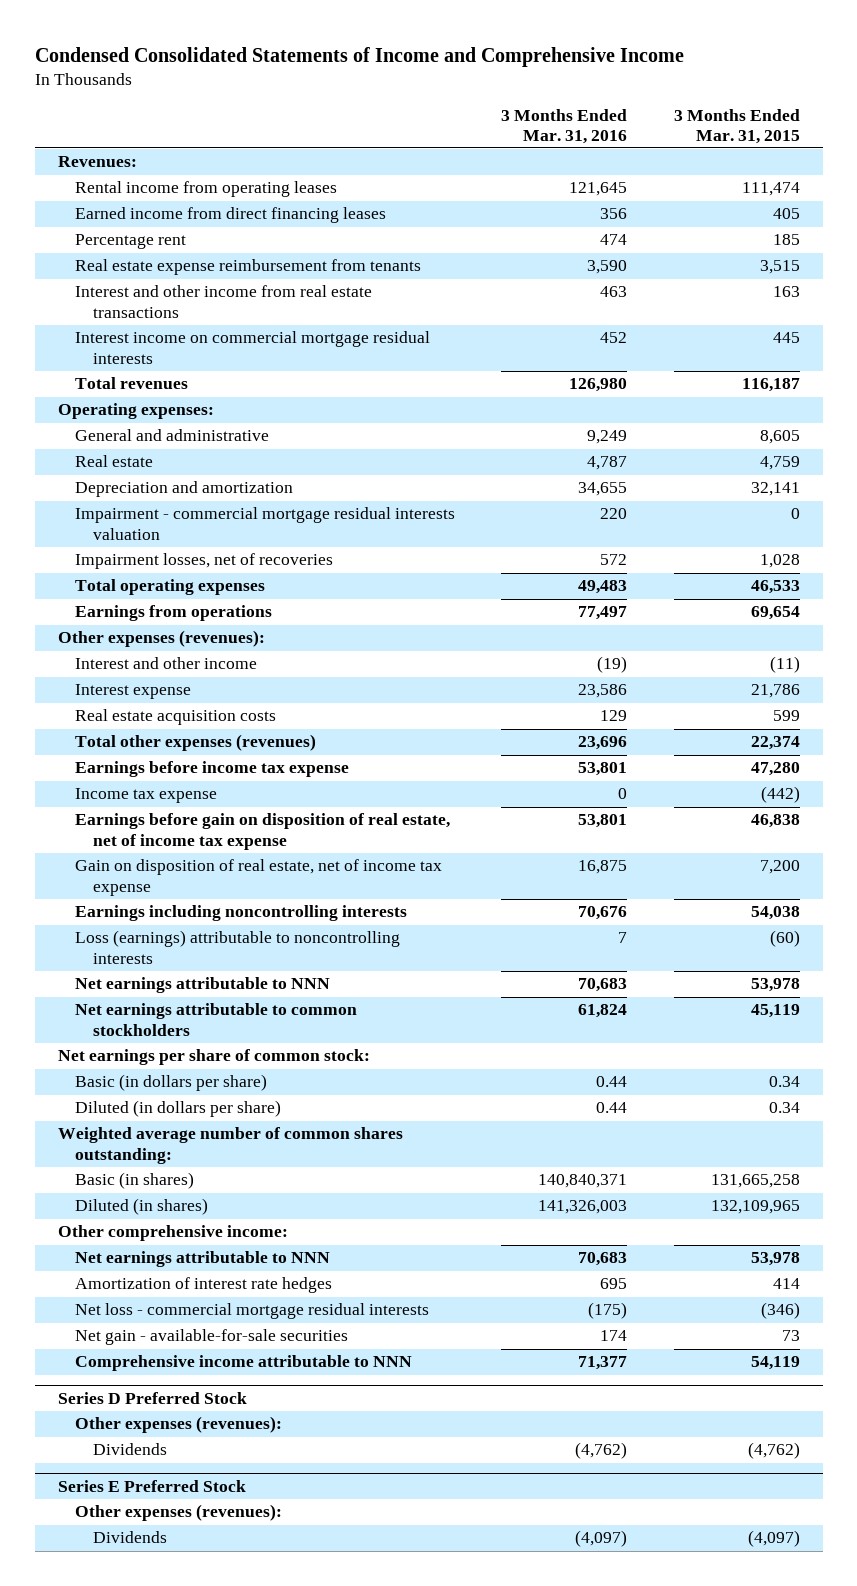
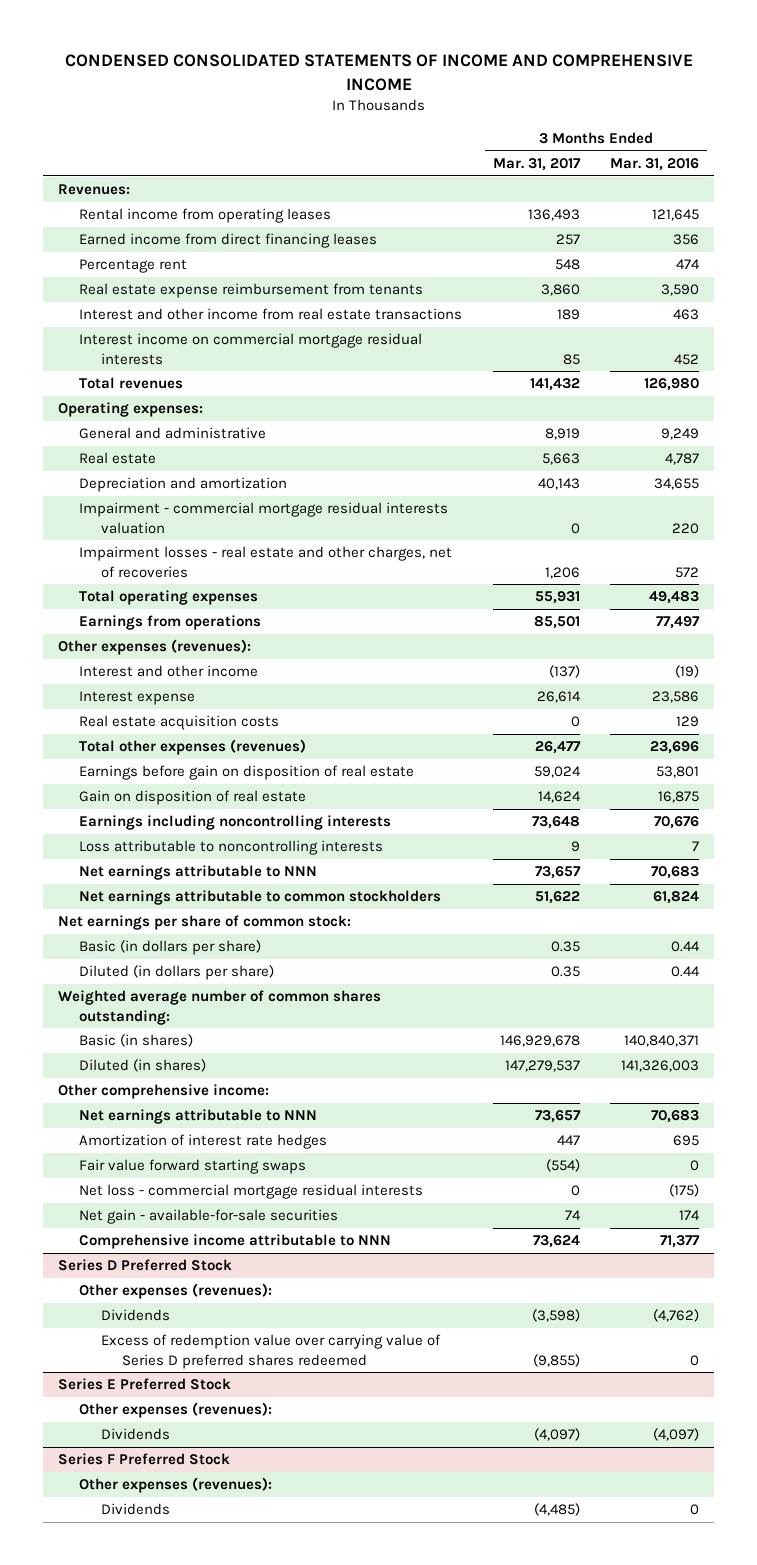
- Condensed Consolidated Statements of Income and Comprehensive Income
+ CONDENSED CONSOLIDATED STATEMENTS OF INCOME AND COMPREHENSIVE INCOME
- | 3 Months Ended Mar. 31, 2016 | 3 Months Ended Mar. 31, 2015
+ | 3 Months Ended Mar. 31, 2017 | 3 Months Ended Mar. 31, 2016
- Impairment losses, net of recoveries | 572 | 1,028
+ Impairment losses - real estate and other charges, net of recoveries | 1,206 | 572
- Earnings before income tax expense | 53,801 | 47,280
- Income tax expense | 0 | (442)
- Earnings before gain on disposition of real estate, net of income tax expense | 53,801 | 46,838
- Gain on disposition of real estate, net of income tax expense | 16,875 | 7,200
+ Earnings before gain on disposition of real estate | 59,024 | 53,801
+ Gain on disposition of real estate | 14,624 | 16,875
- Loss (earnings) attributable to noncontrolling interests | 7 | (60)
+ Loss attributable to noncontrolling interests | 9 | 7
+ Fair value forward starting swaps | (554) | 0
@ Series D Preferred Stock
+ Excess of redemption value over carrying value of Series D preferred shares redeemed | (9,855) | 0
+ Series F Preferred Stock
+ Other expenses (revenues):
+ Dividends | (4,485) | 0

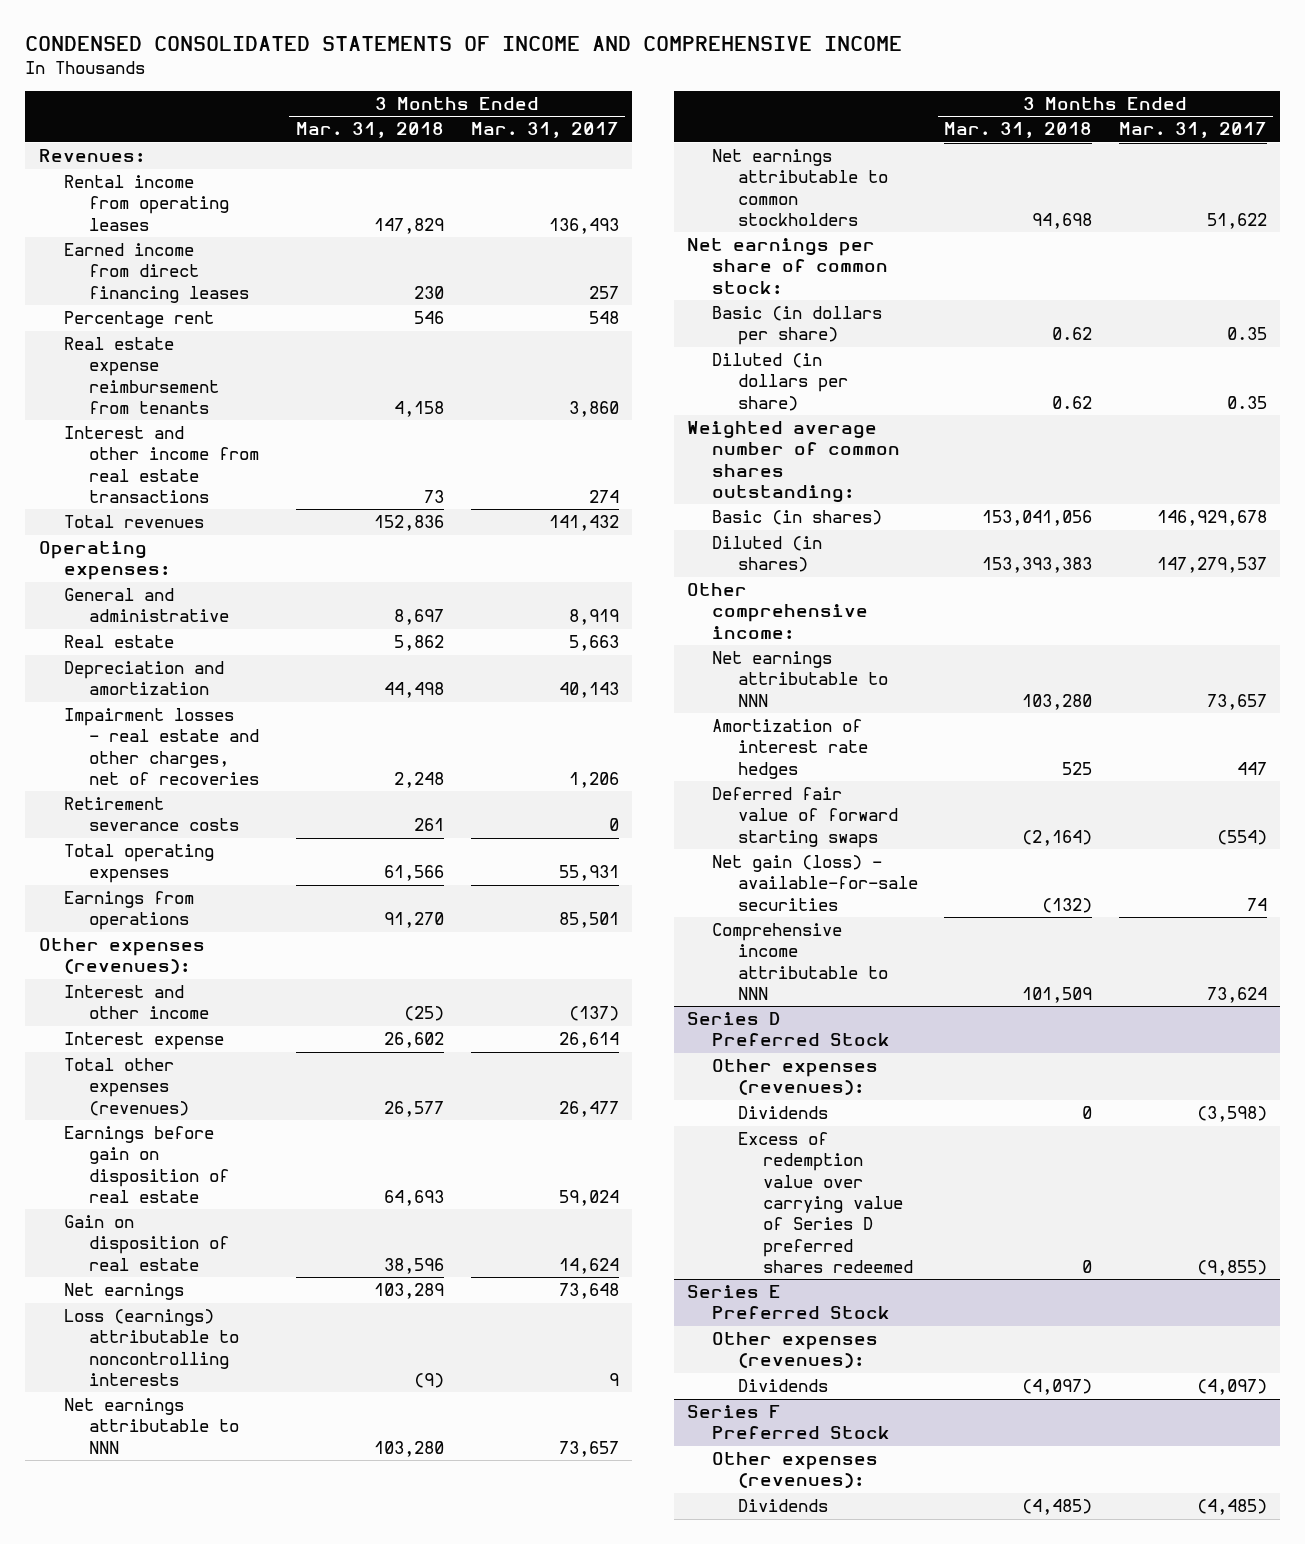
- | 3 Months Ended Mar. 31, 2017 | 3 Months Ended Mar. 31, 2016
+ | 3 Months Ended Mar. 31, 2018 | 3 Months Ended Mar. 31, 2017
- Interest and other income from real estate transactions | 189 | 463
- Interest income on commercial mortgage residual interests | 85 | 452
+ Interest and other income from real estate transactions | 73 | 274
- Impairment - commercial mortgage residual interests valuation | 0 | 220
+ Retirement severance costs | 261 | 0
- Real estate acquisition costs | 0 | 129
- Earnings including noncontrolling interests | 73,648 | 70,676
- Loss attributable to noncontrolling interests | 9 | 7
+ Net earnings | 103,289 | 73,648
+ Loss (earnings) attributable to noncontrolling interests | (9) | 9
- Fair value forward starting swaps | (554) | 0
- Net loss - commercial mortgage residual interests | 0 | (175)
- Net gain - available-for-sale securities | 74 | 174
+ Deferred fair value of forward starting swaps | (2,164) | (554)
+ Net gain (loss) - available-for-sale securities | (132) | 74

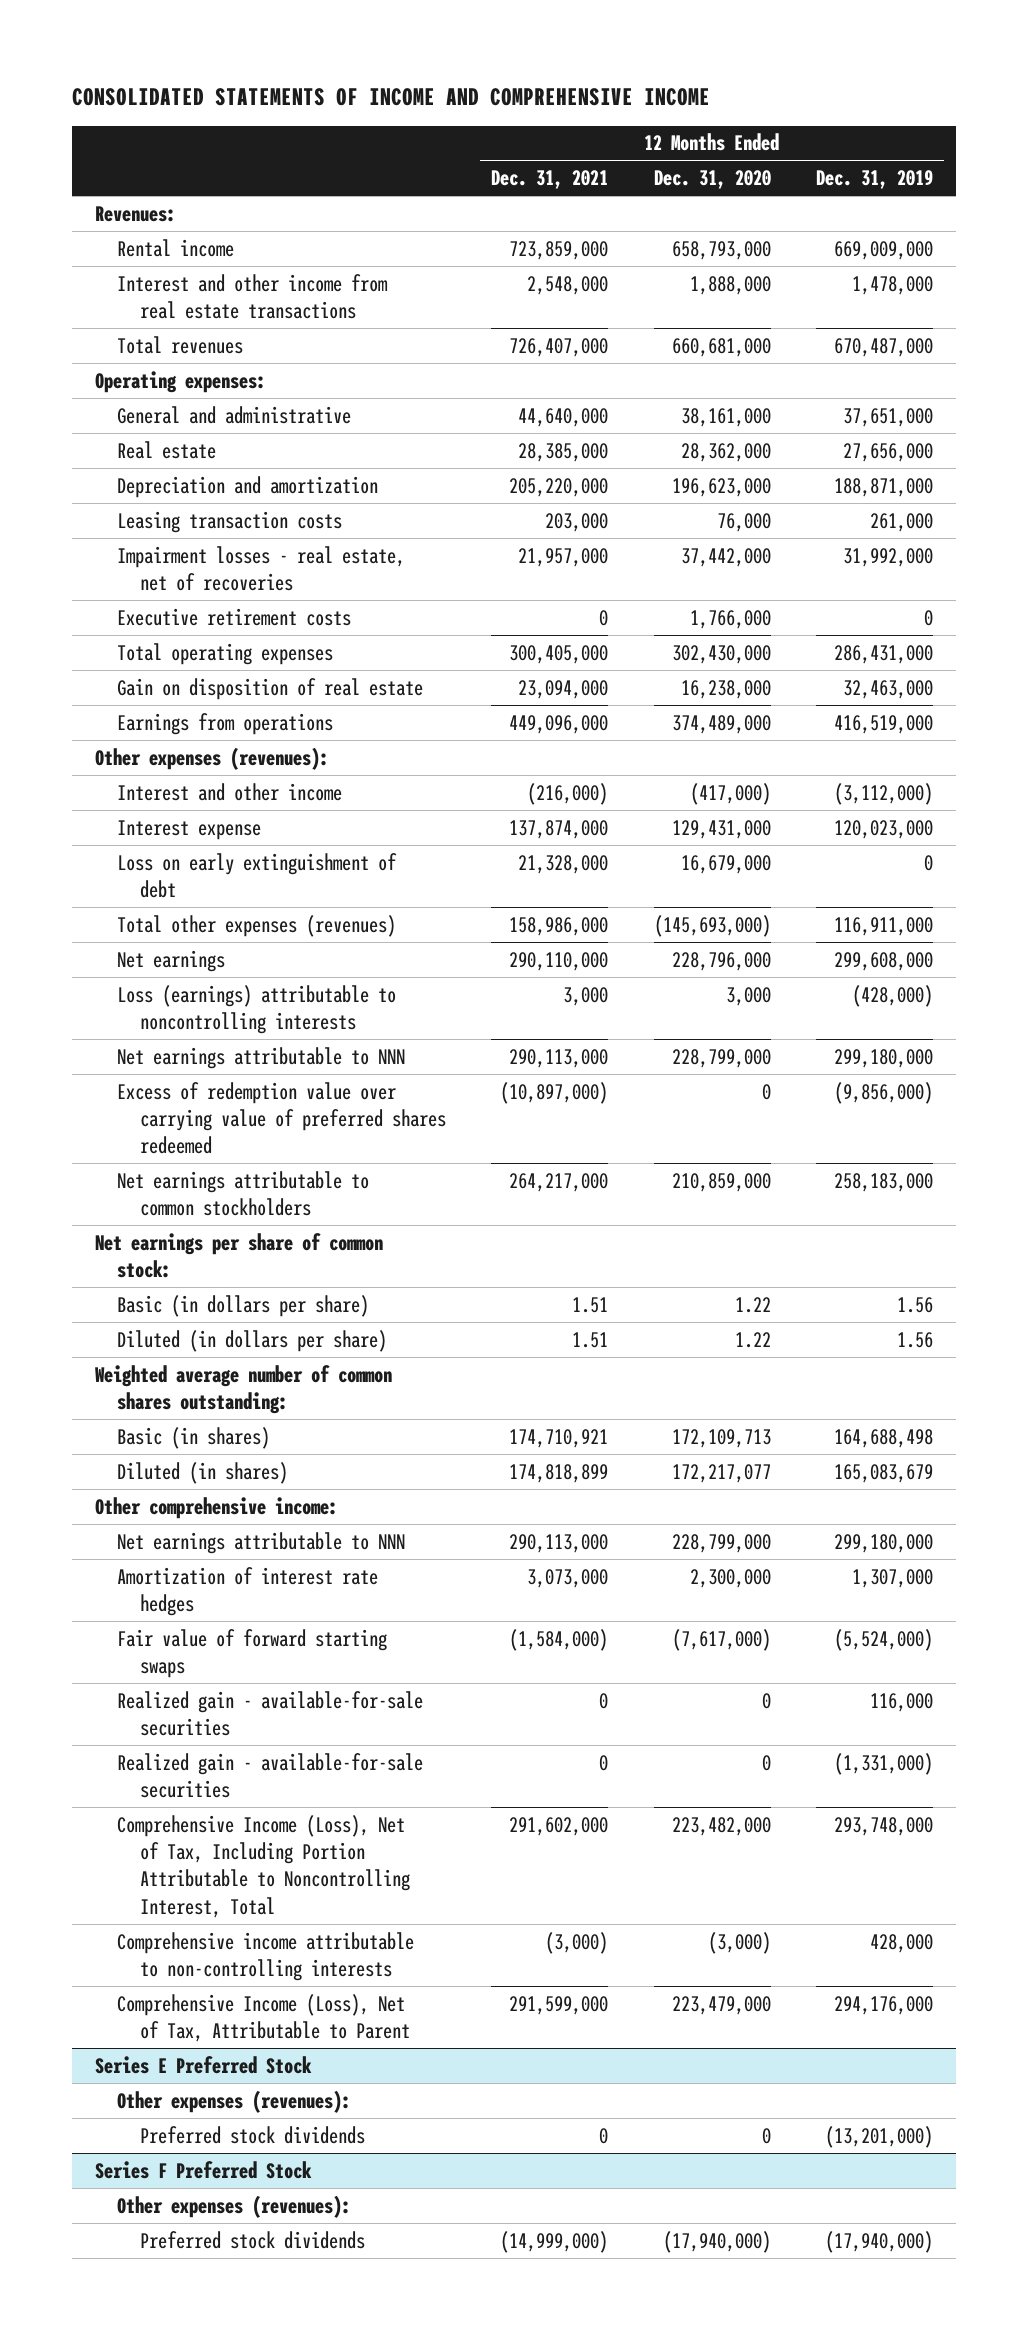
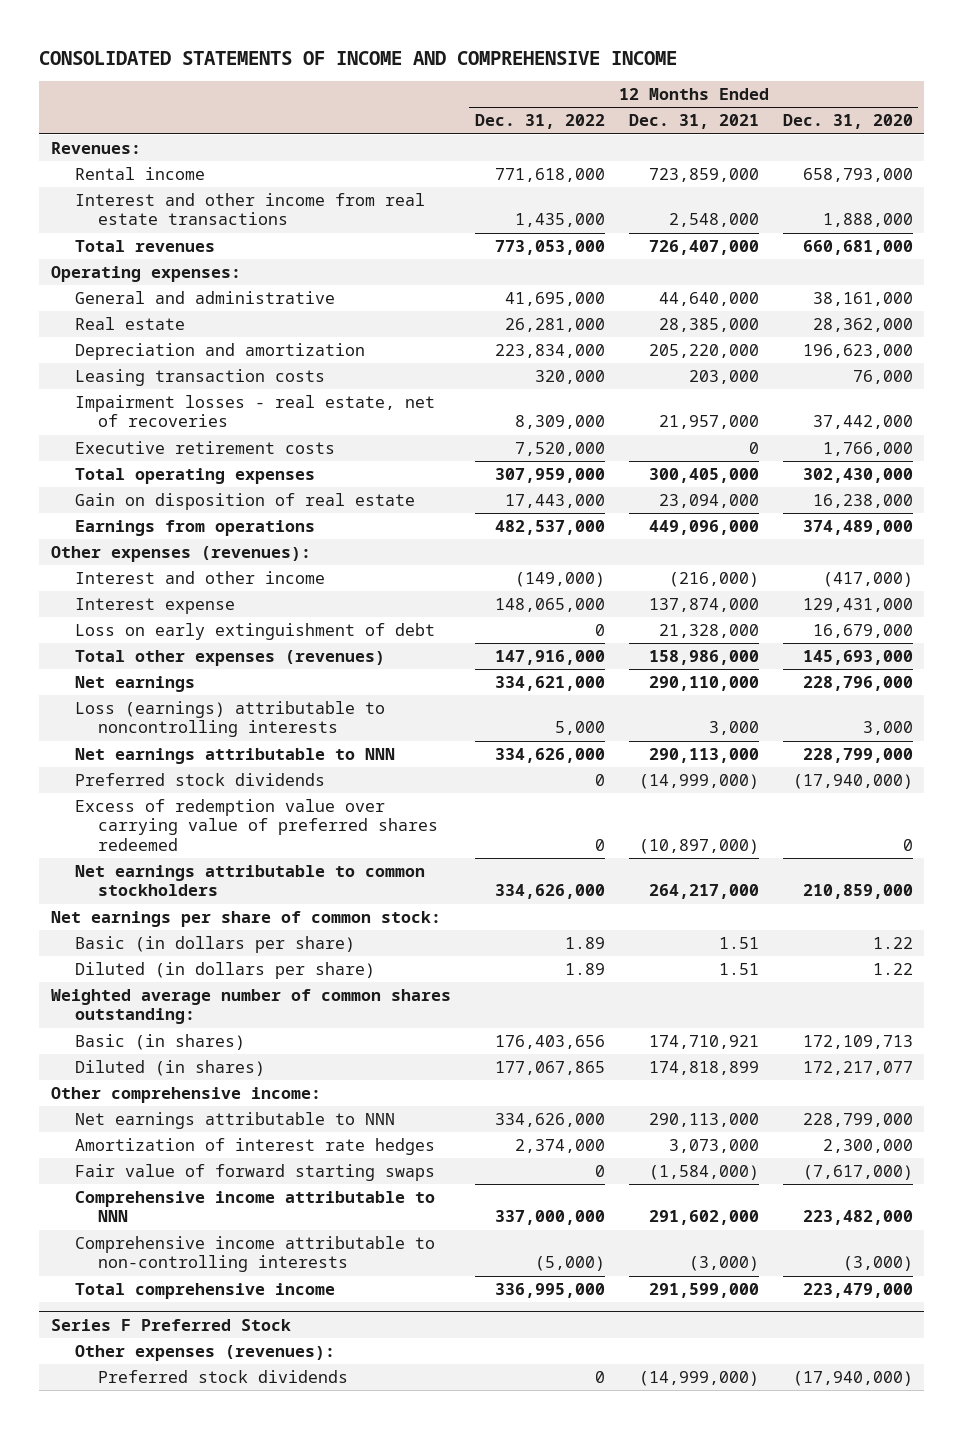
- | 12 Months Ended Dec. 31, 2021 | 12 Months Ended Dec. 31, 2020 | 12 Months Ended Dec. 31, 2019
+ | 12 Months Ended Dec. 31, 2022 | 12 Months Ended Dec. 31, 2021 | 12 Months Ended Dec. 31, 2020
- Total other expenses (revenues) | 158,986,000 | (145,693,000) | 116,911,000
+ Total other expenses (revenues) | 147,916,000 | 158,986,000 | 145,693,000
+ Preferred stock dividends | 0 | (14,999,000) | (17,940,000)
- Realized gain - available-for-sale securities | 0 | 0 | 116,000
- Realized gain - available-for-sale securities | 0 | 0 | (1,331,000)
- Comprehensive Income (Loss), Net of Tax, Including Portion Attributable to Noncontrolling Interest, Total | 291,602,000 | 223,482,000 | 293,748,000
+ Comprehensive income attributable to NNN | 337,000,000 | 291,602,000 | 223,482,000
- Comprehensive Income (Loss), Net of Tax, Attributable to Parent | 291,599,000 | 223,479,000 | 294,176,000
- Series E Preferred Stock
- Other expenses (revenues):
- Preferred stock dividends | 0 | 0 | (13,201,000)
+ Total comprehensive income | 336,995,000 | 291,599,000 | 223,479,000

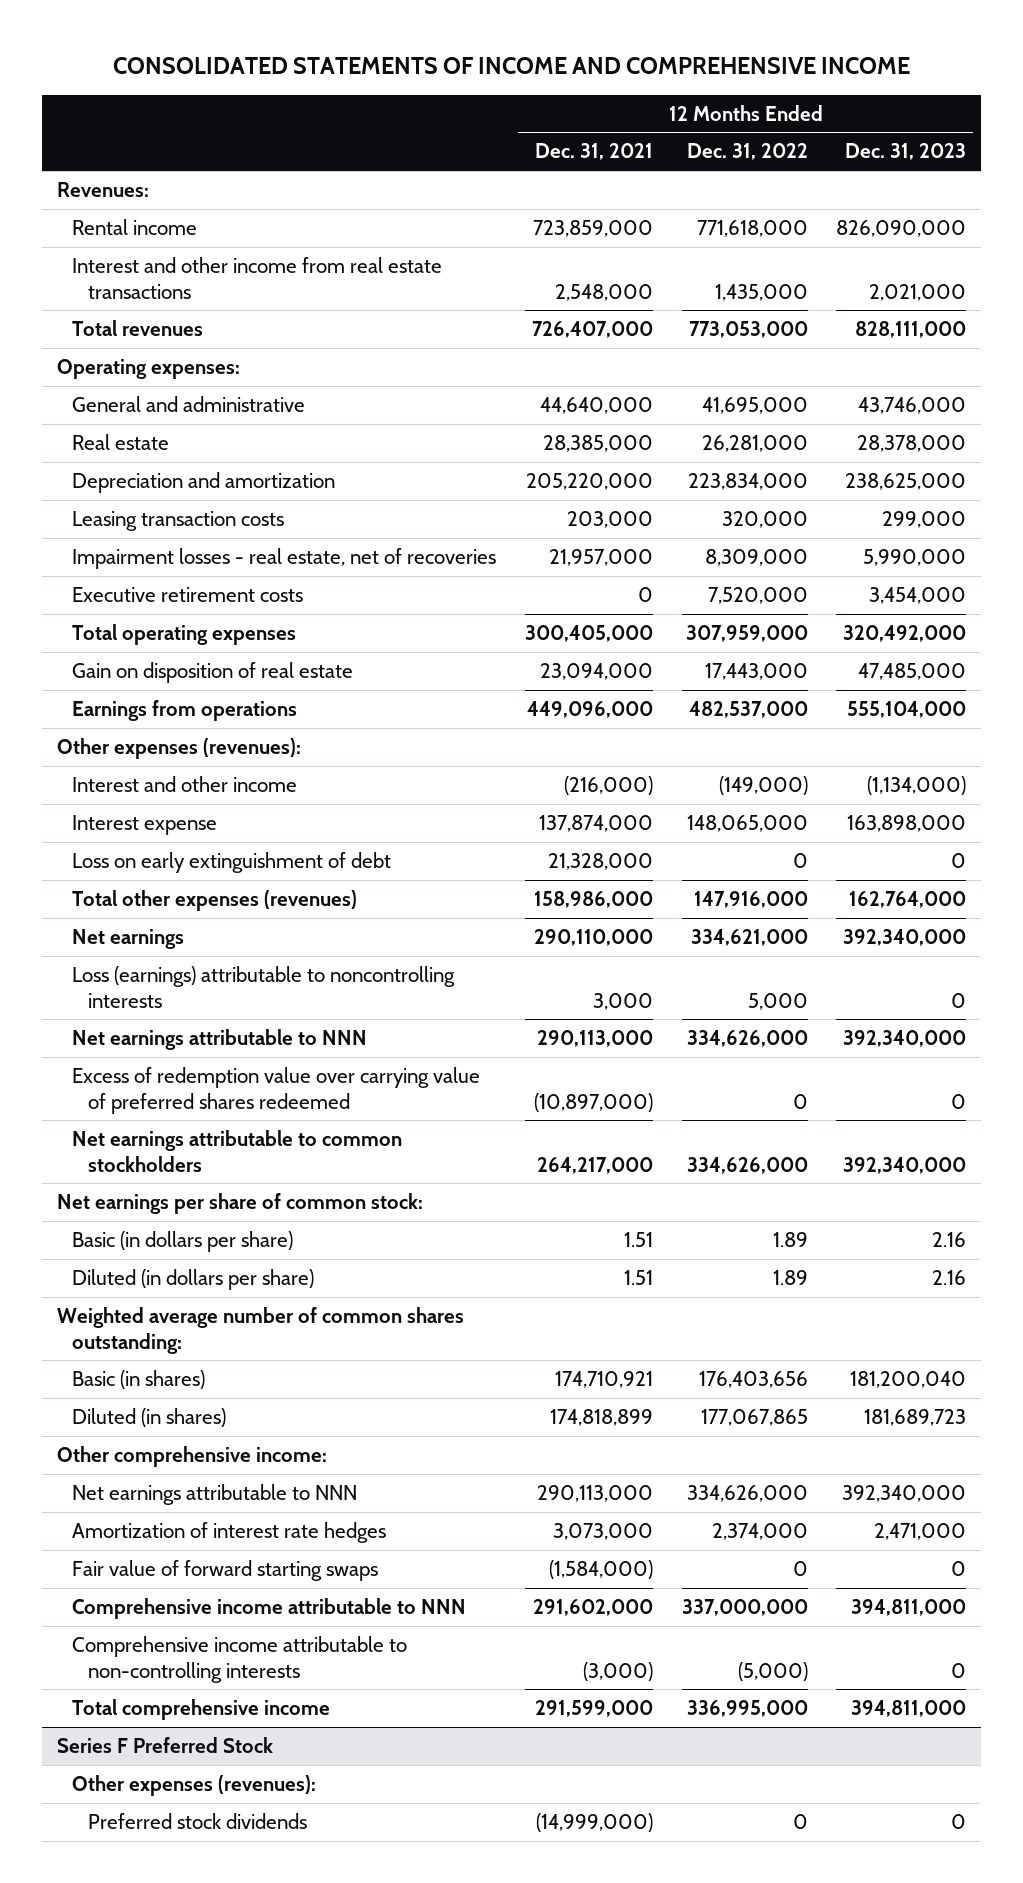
- | 12 Months Ended Dec. 31, 2022 | 12 Months Ended Dec. 31, 2021 | 12 Months Ended Dec. 31, 2020
+ | 12 Months Ended Dec. 31, 2021 | 12 Months Ended Dec. 31, 2022 | 12 Months Ended Dec. 31, 2023
- Preferred stock dividends | 0 | (14,999,000) | (17,940,000)

